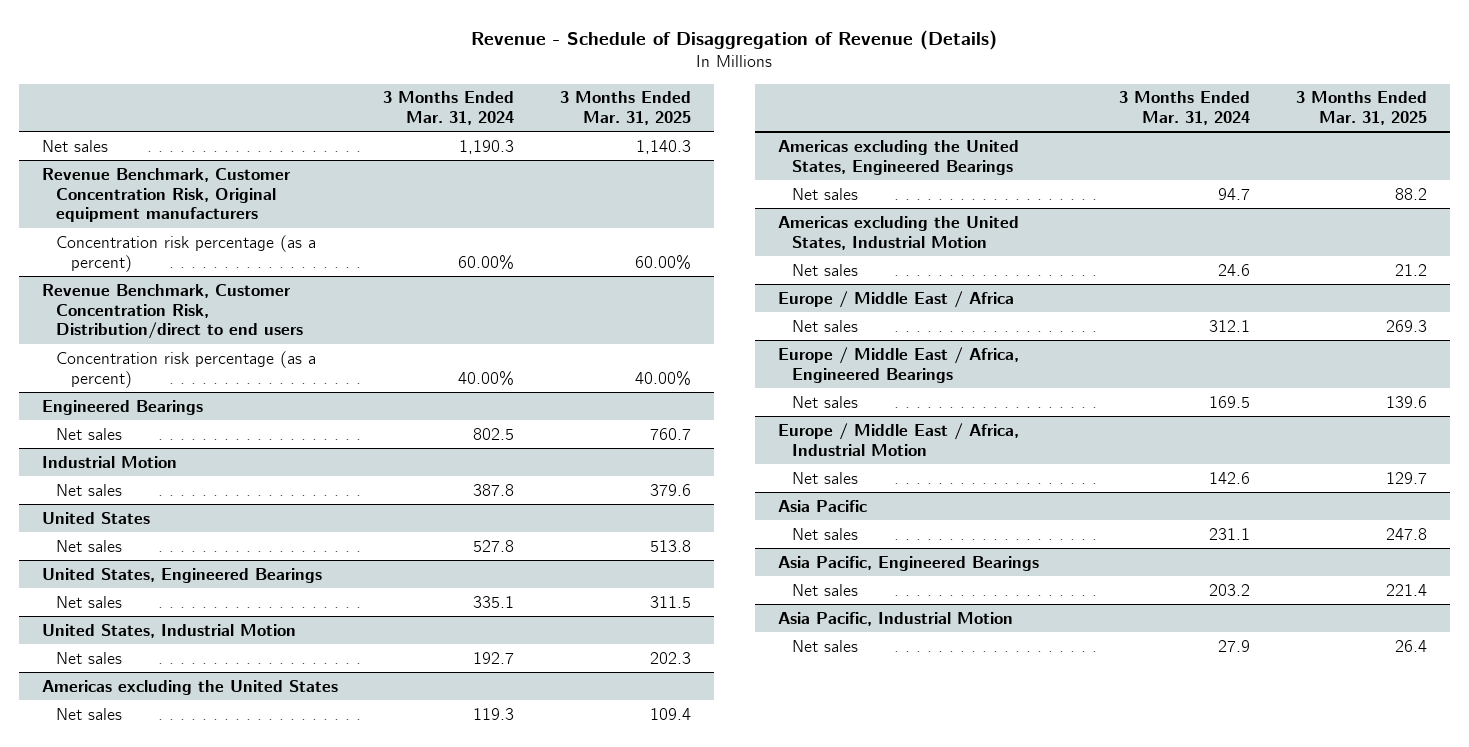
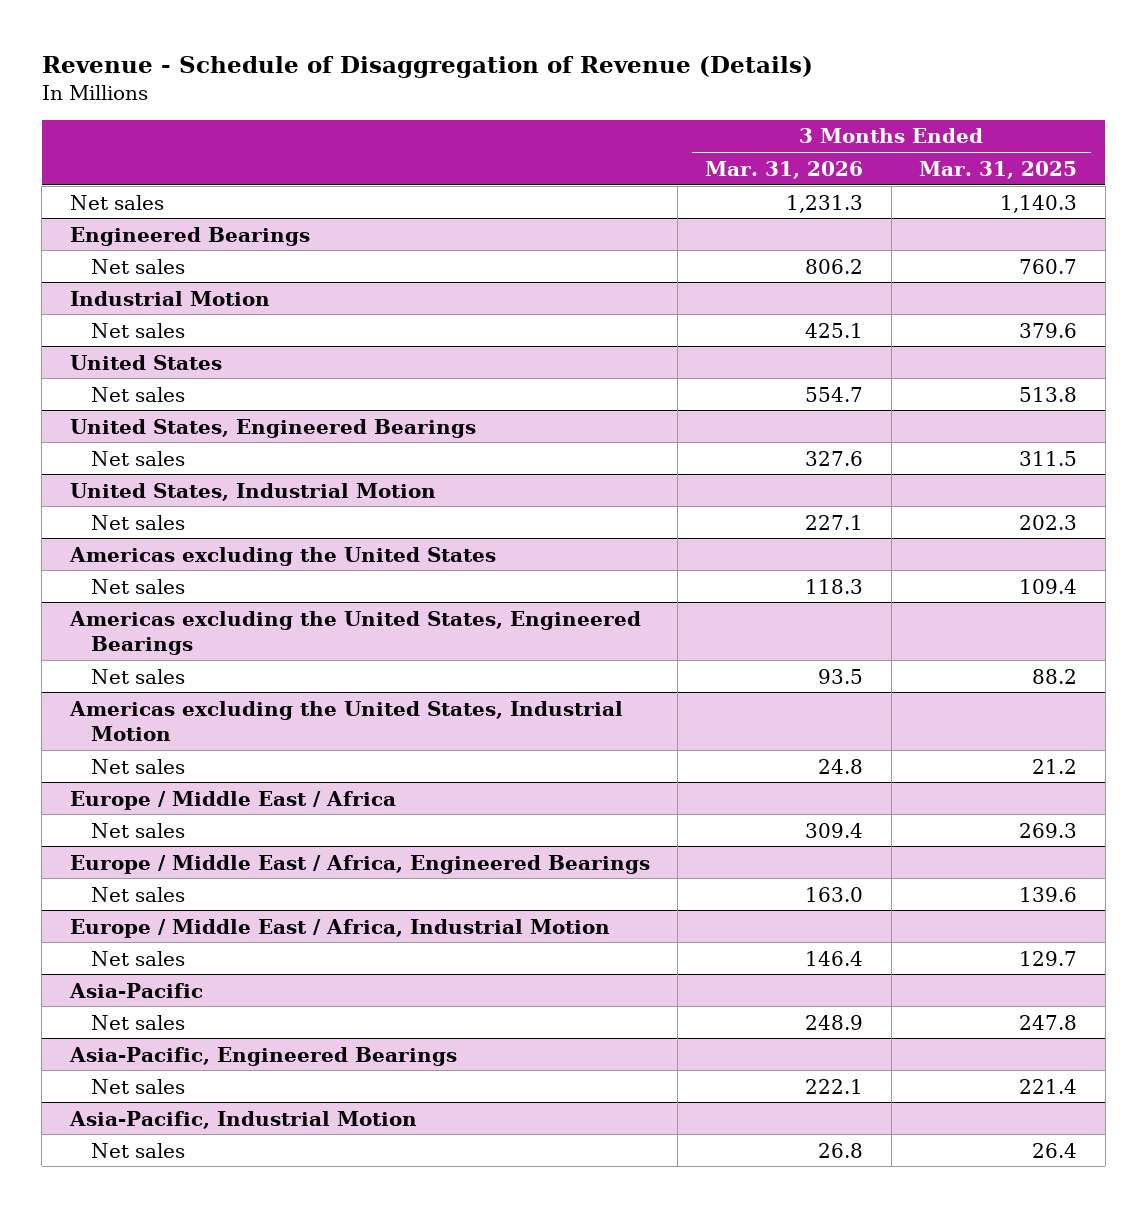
- | 3 Months Ended Mar. 31, 2024 | 3 Months Ended Mar. 31, 2025
+ | 3 Months Ended Mar. 31, 2026 | 3 Months Ended Mar. 31, 2025
- Revenue Benchmark, Customer Concentration Risk, Original equipment manufacturers
- Concentration risk percentage (as a percent) | 60.00% | 60.00%
- Revenue Benchmark, Customer Concentration Risk, Distribution/direct to end users
- Concentration risk percentage (as a percent) | 40.00% | 40.00%
- Asia Pacific
+ Asia-Pacific
- Asia Pacific, Engineered Bearings
+ Asia-Pacific, Engineered Bearings
- Asia Pacific, Industrial Motion
+ Asia-Pacific, Industrial Motion

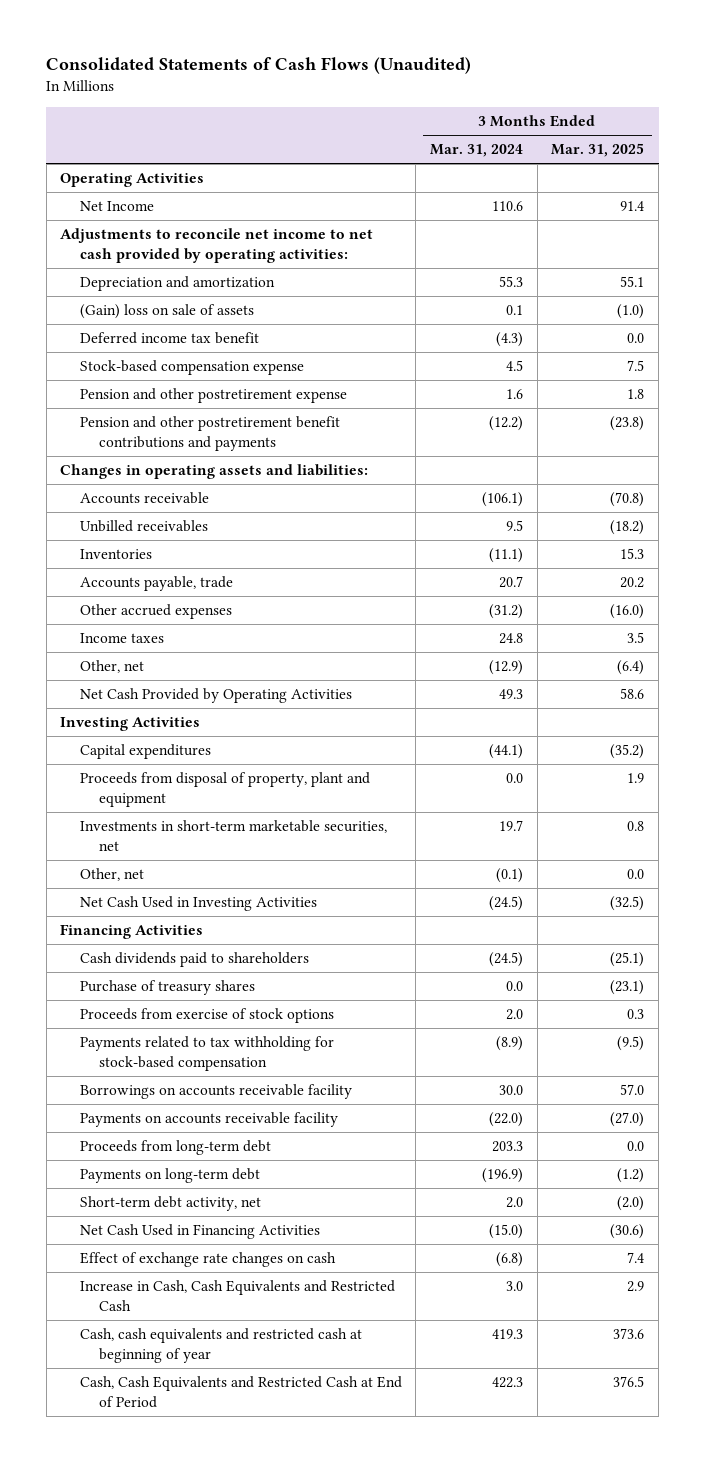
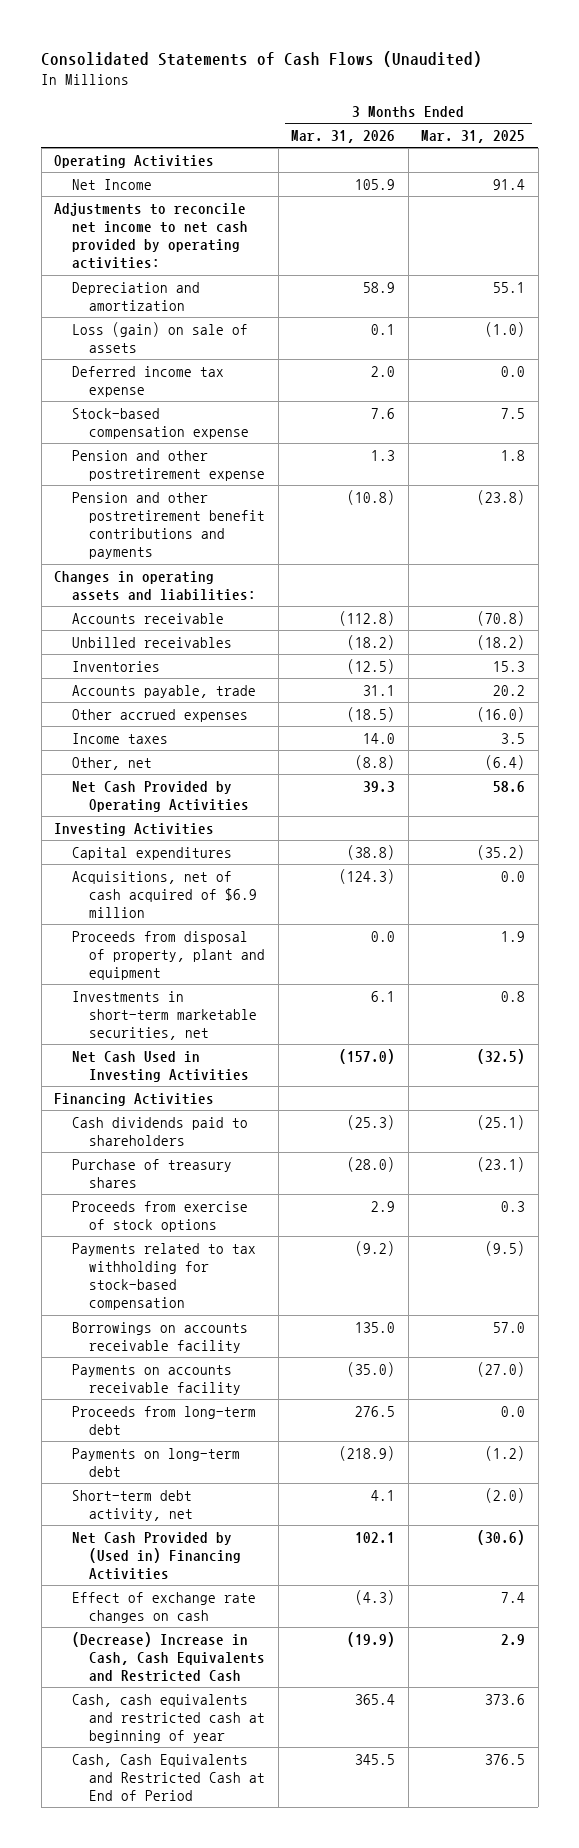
- | 3 Months Ended Mar. 31, 2024 | 3 Months Ended Mar. 31, 2025
+ | 3 Months Ended Mar. 31, 2026 | 3 Months Ended Mar. 31, 2025
- (Gain) loss on sale of assets | 0.1 | (1.0)
- Deferred income tax benefit | (4.3) | 0.0
+ Loss (gain) on sale of assets | 0.1 | (1.0)
+ Deferred income tax expense | 2.0 | 0.0
+ Acquisitions, net of cash acquired of $6.9 million | (124.3) | 0.0
- Other, net | (0.1) | 0.0
- Net Cash Used in Financing Activities | (15.0) | (30.6)
+ Net Cash Provided by (Used in) Financing Activities | 102.1 | (30.6)
- Increase in Cash, Cash Equivalents and Restricted Cash | 3.0 | 2.9
+ (Decrease) Increase in Cash, Cash Equivalents and Restricted Cash | (19.9) | 2.9

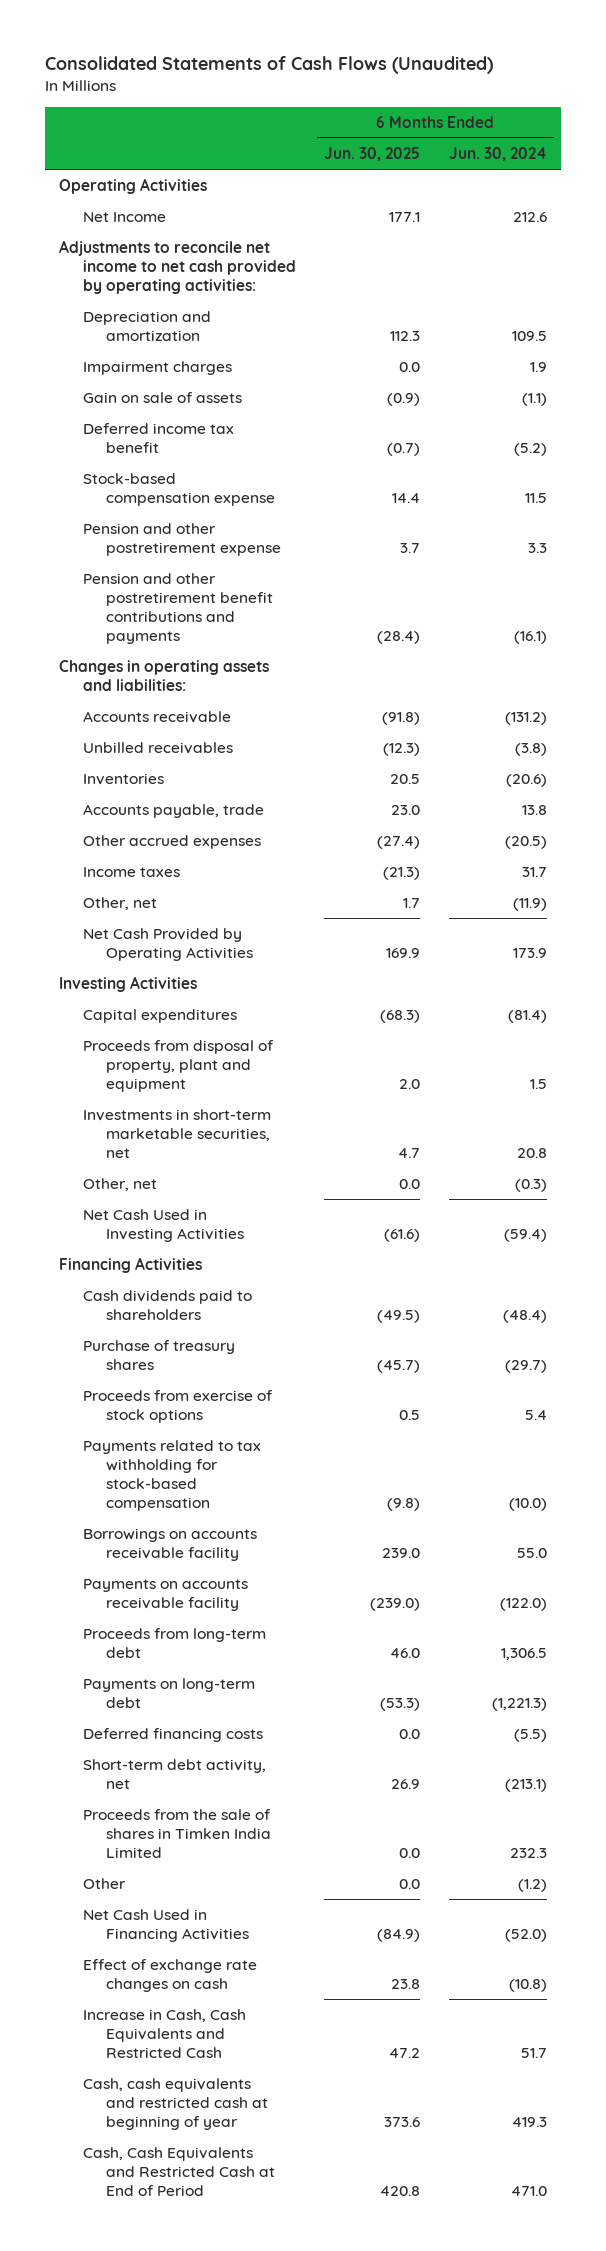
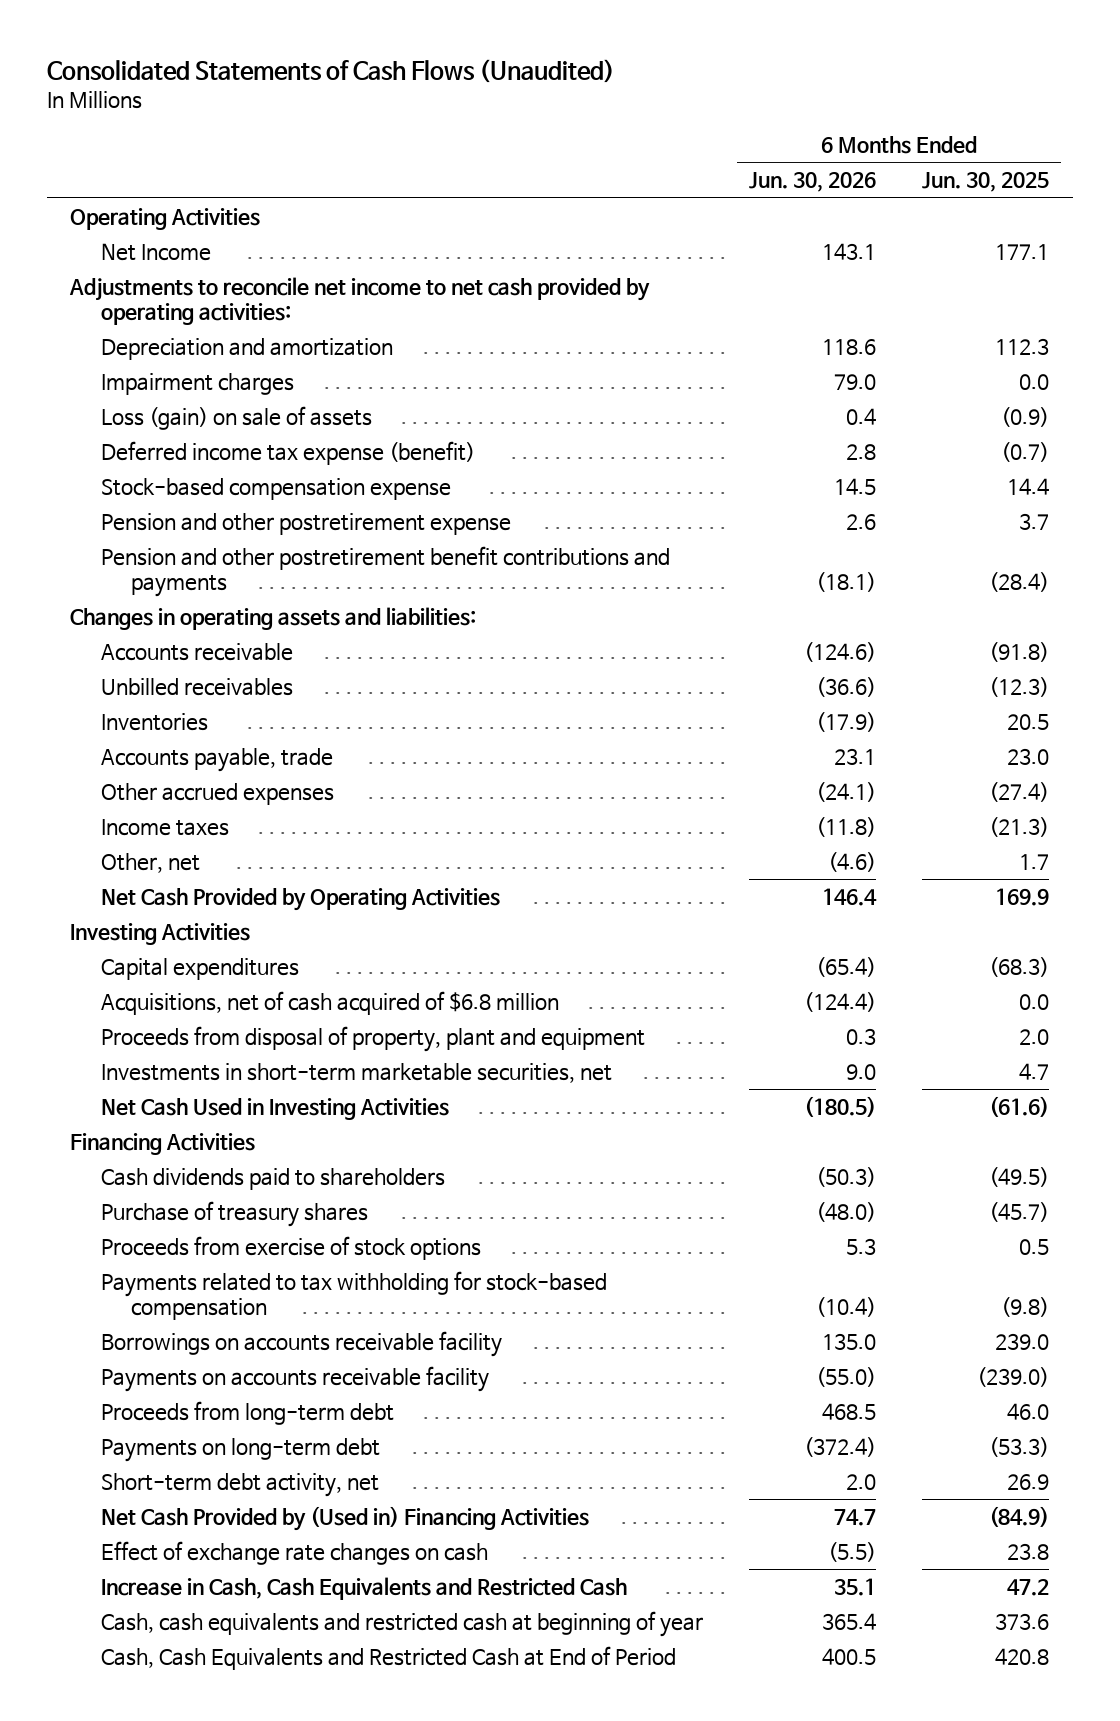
- | 6 Months Ended Jun. 30, 2025 | 6 Months Ended Jun. 30, 2024
+ | 6 Months Ended Jun. 30, 2026 | 6 Months Ended Jun. 30, 2025
- Gain on sale of assets | (0.9) | (1.1)
- Deferred income tax benefit | (0.7) | (5.2)
+ Loss (gain) on sale of assets | 0.4 | (0.9)
+ Deferred income tax expense (benefit) | 2.8 | (0.7)
+ Acquisitions, net of cash acquired of $6.8 million | (124.4) | 0.0
- Other, net | 0.0 | (0.3)
- Deferred financing costs | 0.0 | (5.5)
- Proceeds from the sale of shares in Timken India Limited | 0.0 | 232.3
- Other | 0.0 | (1.2)
- Net Cash Used in Financing Activities | (84.9) | (52.0)
+ Net Cash Provided by (Used in) Financing Activities | 74.7 | (84.9)

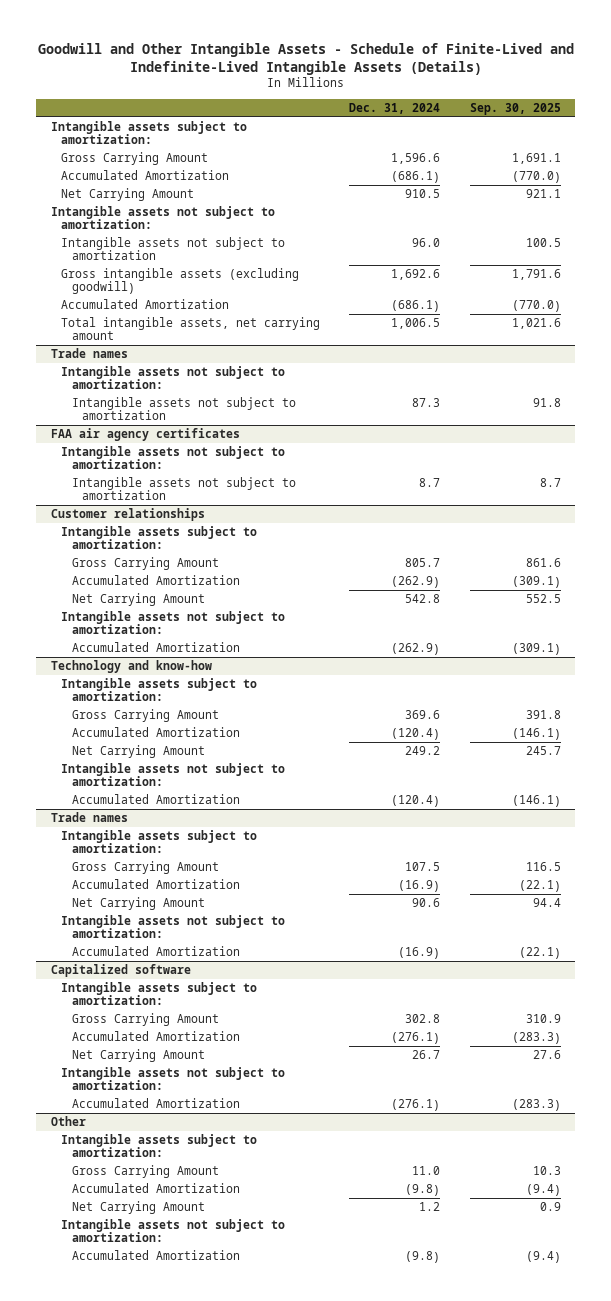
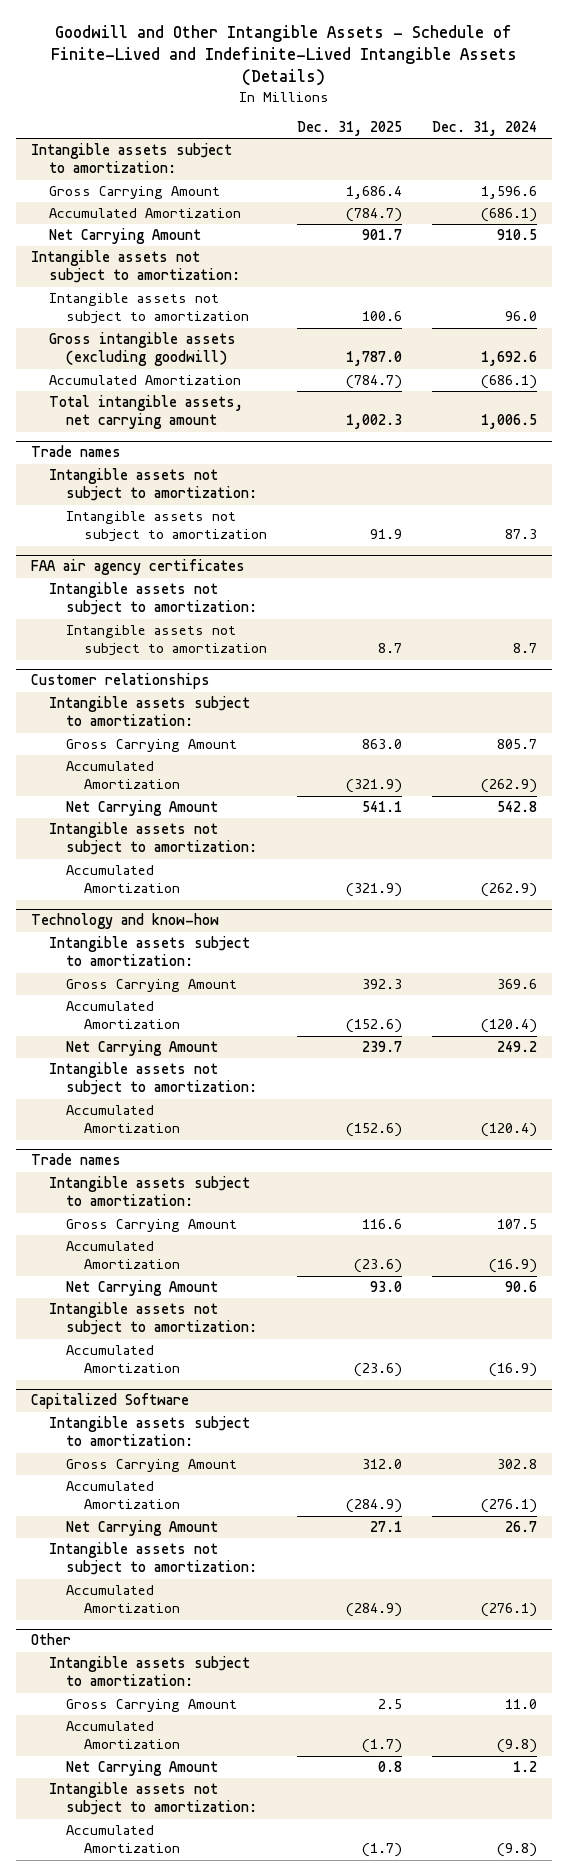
- | Dec. 31, 2024 | Sep. 30, 2025
+ | Dec. 31, 2025 | Dec. 31, 2024
- Capitalized software
+ Capitalized Software

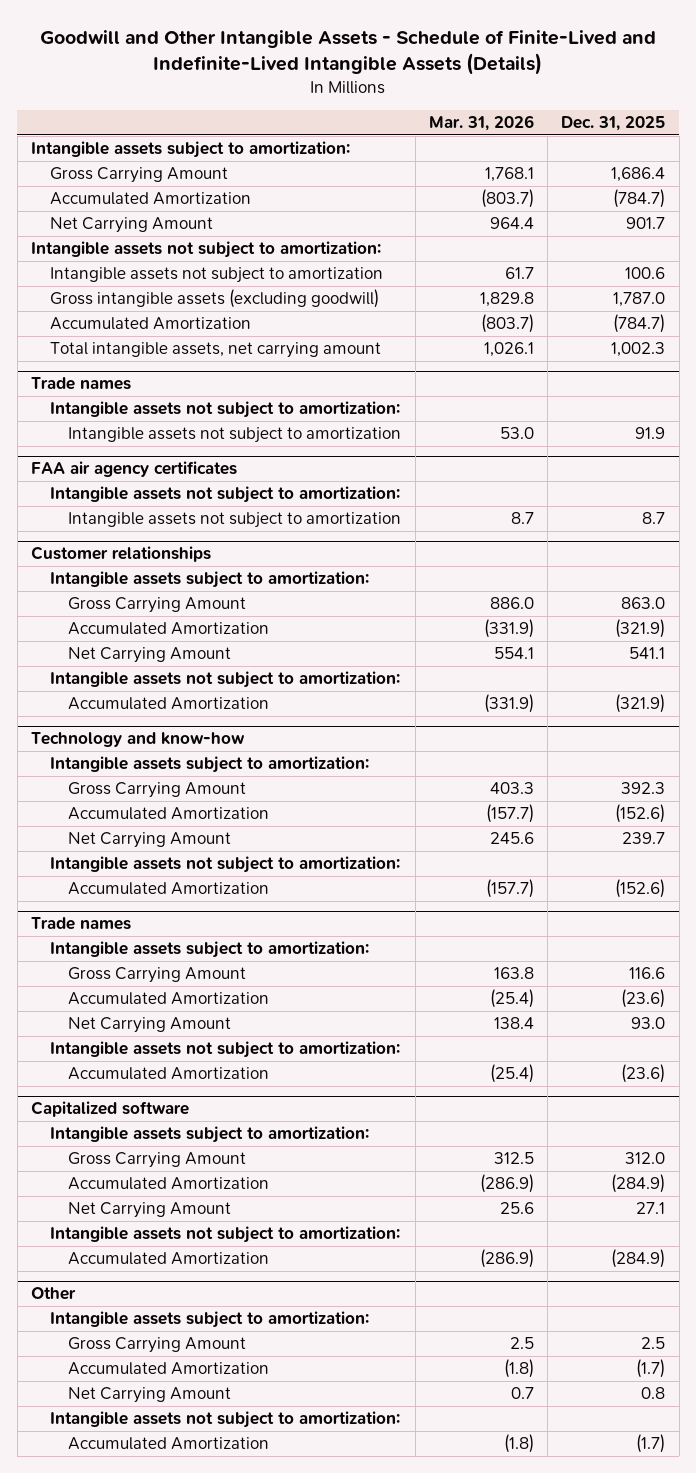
- | Dec. 31, 2025 | Dec. 31, 2024
+ | Mar. 31, 2026 | Dec. 31, 2025
- Capitalized Software
+ Capitalized software

